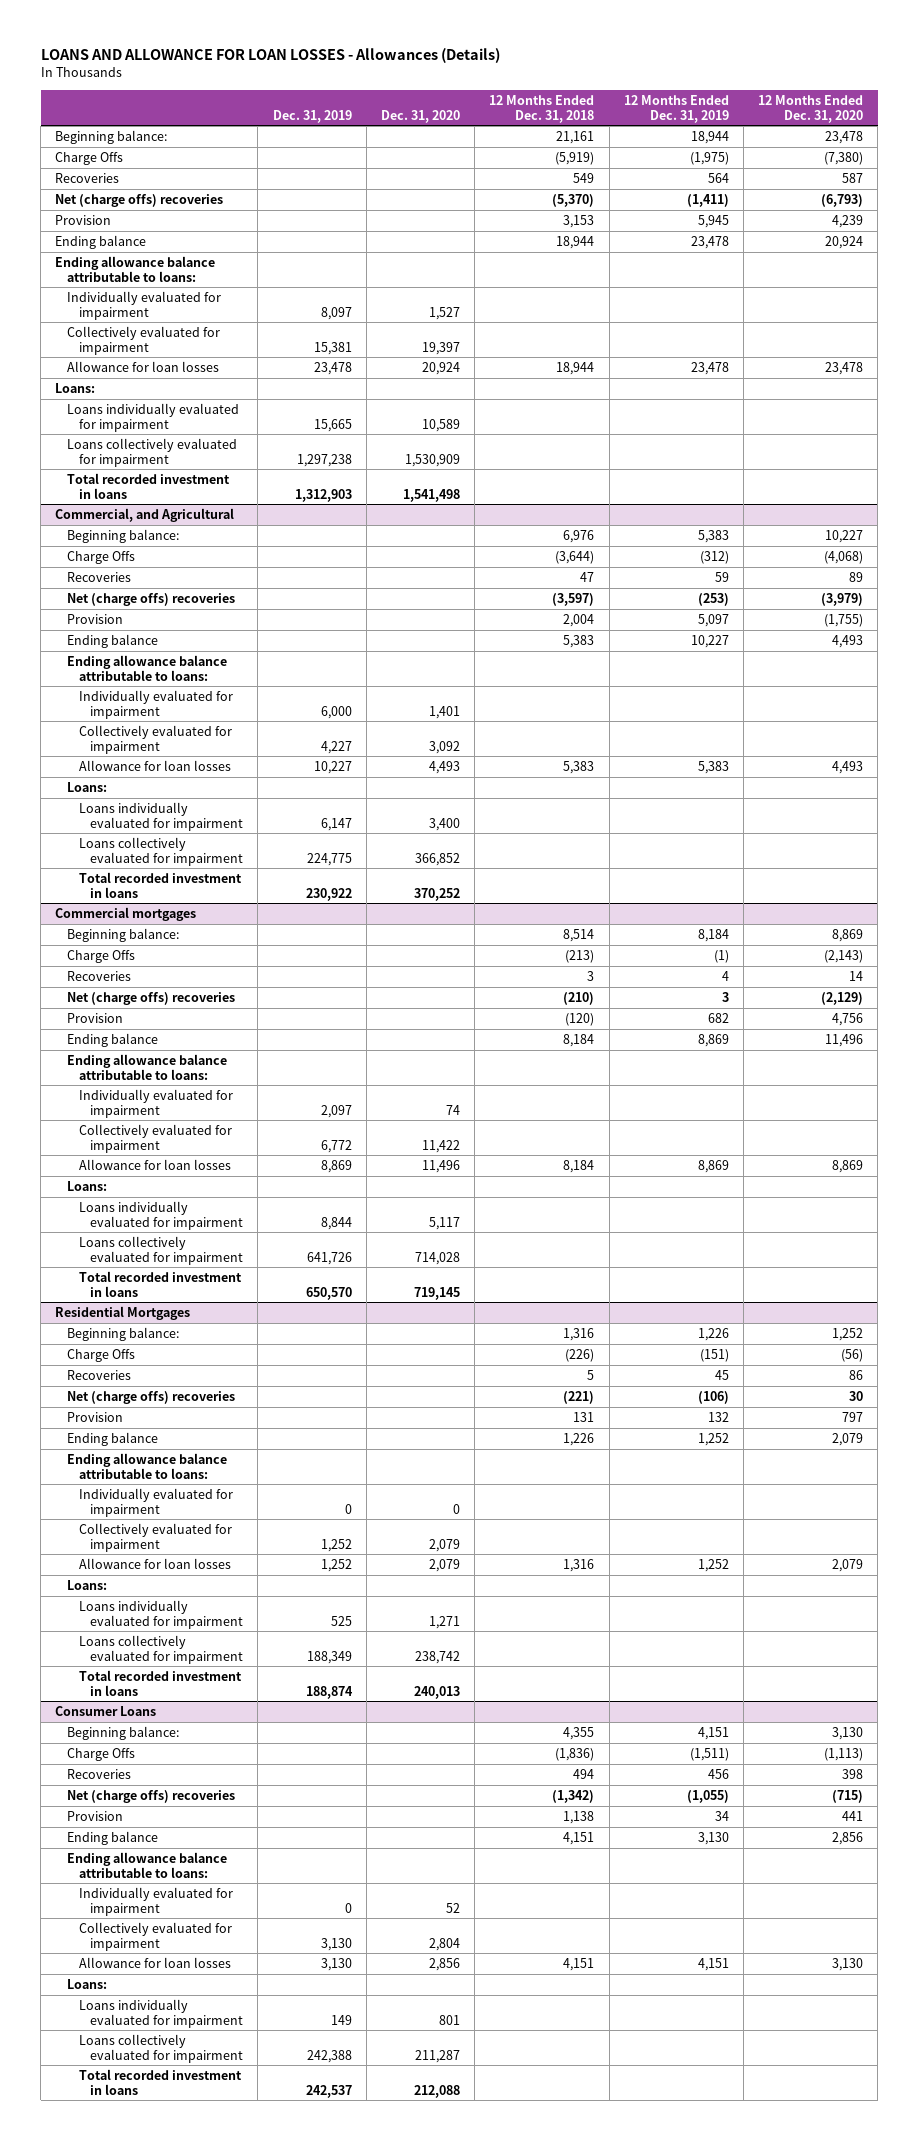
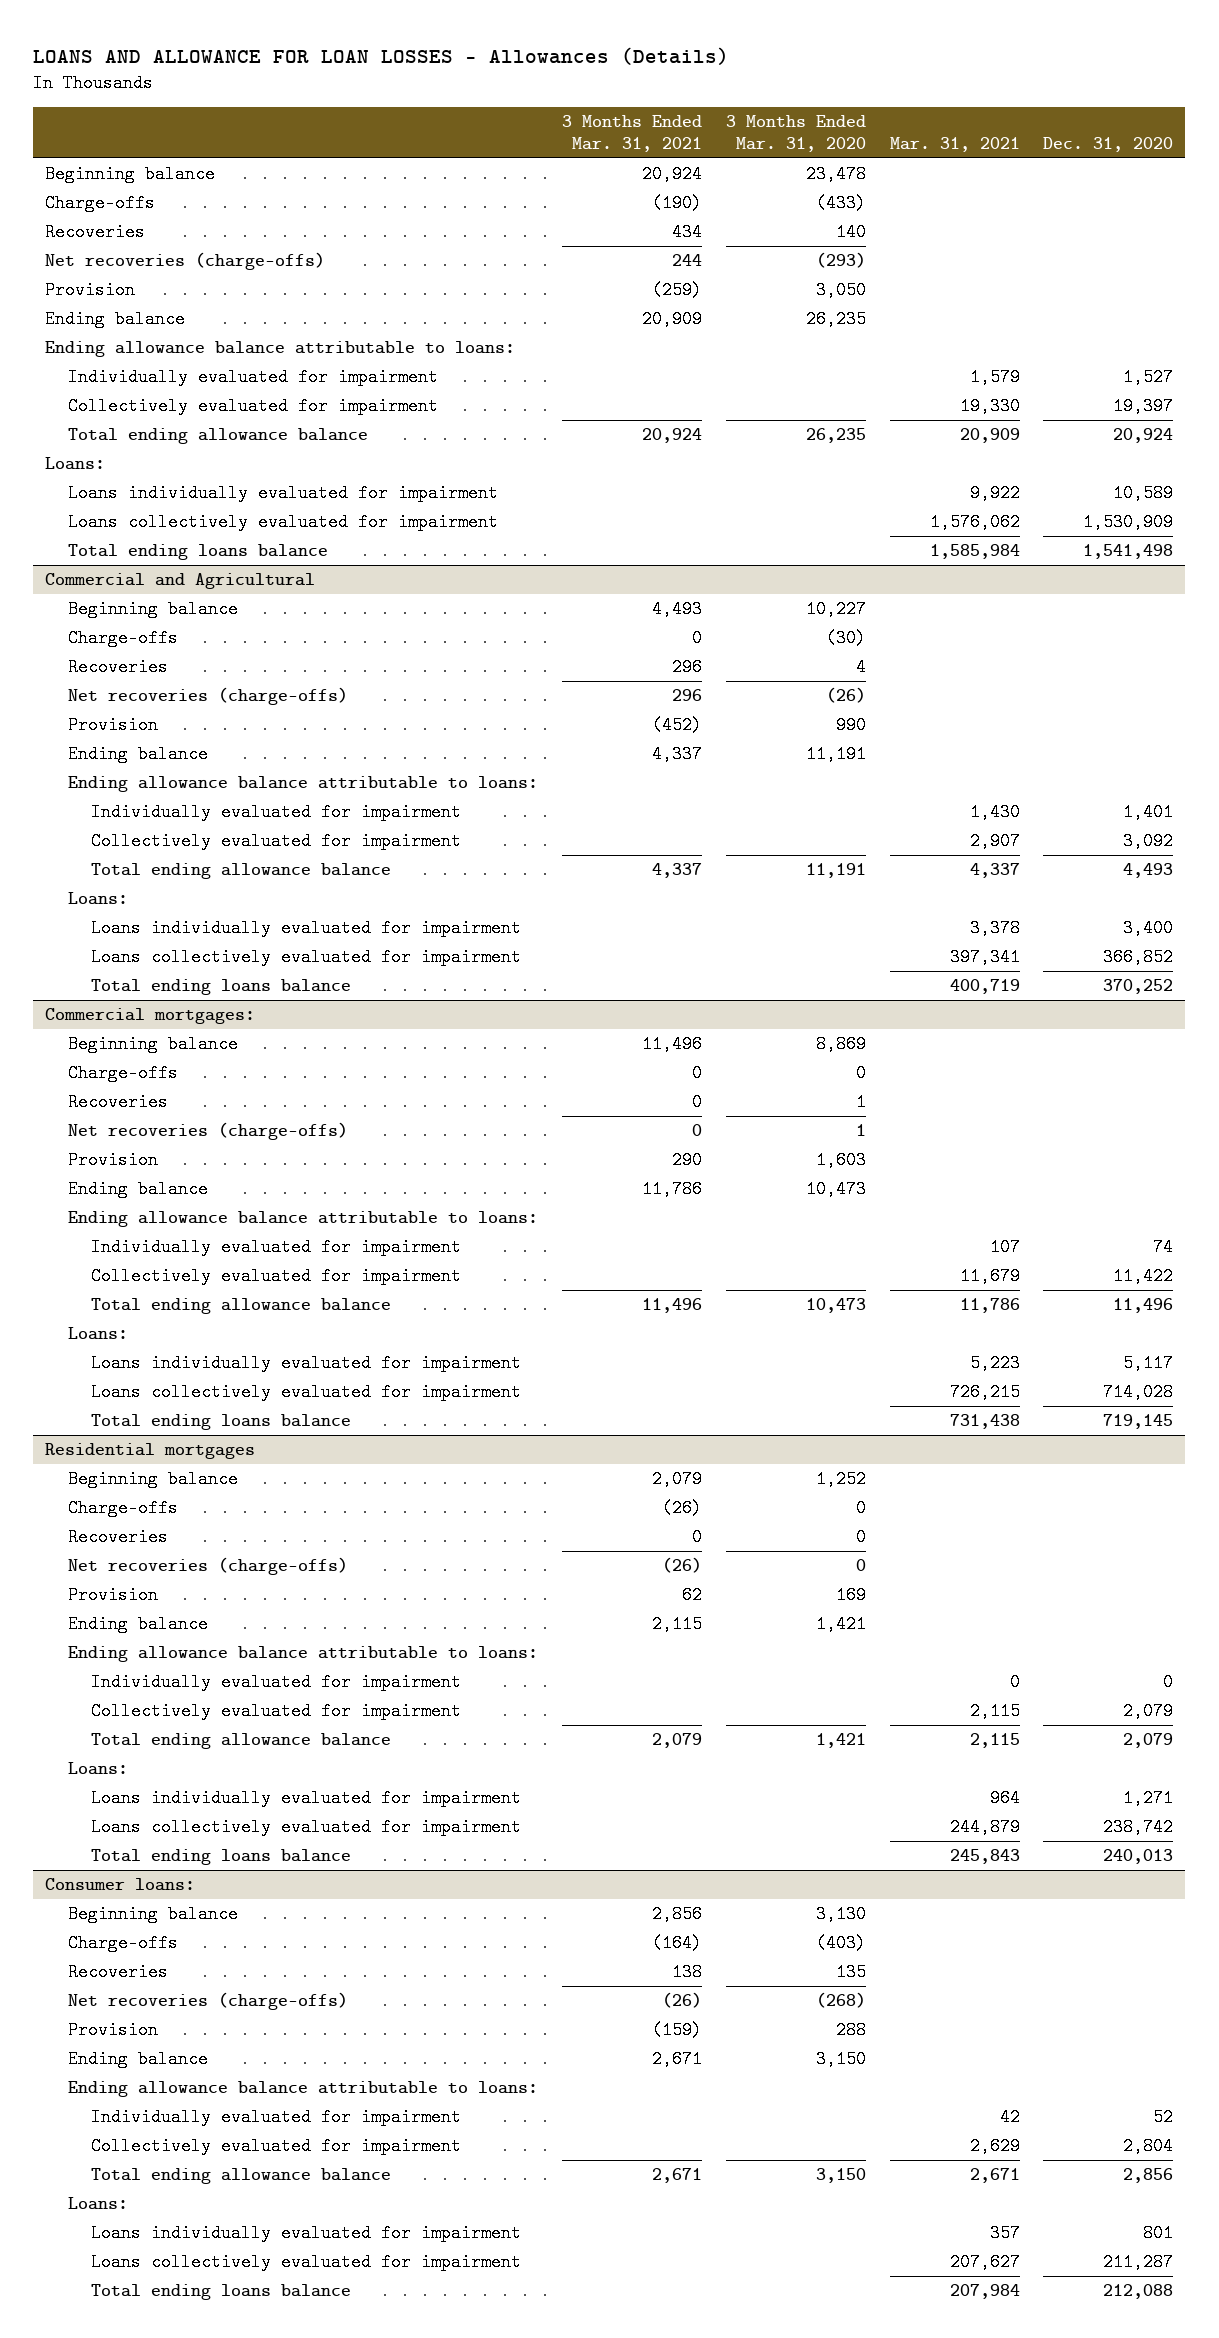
- | Dec. 31, 2019 | Dec. 31, 2020 | 12 Months Ended Dec. 31, 2018 | 12 Months Ended Dec. 31, 2019 | 12 Months Ended Dec. 31, 2020
+ | 3 Months Ended Mar. 31, 2021 | 3 Months Ended Mar. 31, 2020 | Mar. 31, 2021 | Dec. 31, 2020
- Beginning balance: | | | 21,161 | 18,944 | 23,478
- Charge Offs | | | (5,919) | (1,975) | (7,380)
+ Beginning balance | 20,924 | 23,478 | |
+ Charge-offs | (190) | (433) | |
- Net (charge offs) recoveries | | | (5,370) | (1,411) | (6,793)
+ Net recoveries (charge-offs) | 244 | (293) | |
- Allowance for loan losses | 23,478 | 20,924 | 18,944 | 23,478 | 23,478
+ Total ending allowance balance | 20,924 | 26,235 | 20,909 | 20,924
- Total recorded investment in loans | 1,312,903 | 1,541,498 | | |
- Commercial, and Agricultural
- Beginning balance: | | | 6,976 | 5,383 | 10,227
- Charge Offs | | | (3,644) | (312) | (4,068)
+ Total ending loans balance | | | 1,585,984 | 1,541,498
+ Commercial and Agricultural
+ Beginning balance | 4,493 | 10,227 | |
+ Charge-offs | 0 | (30) | |
- Net (charge offs) recoveries | | | (3,597) | (253) | (3,979)
+ Net recoveries (charge-offs) | 296 | (26) | |
- Allowance for loan losses | 10,227 | 4,493 | 5,383 | 5,383 | 4,493
+ Total ending allowance balance | 4,337 | 11,191 | 4,337 | 4,493
- Total recorded investment in loans | 230,922 | 370,252 | | |
- Commercial mortgages
- Beginning balance: | | | 8,514 | 8,184 | 8,869
- Charge Offs | | | (213) | (1) | (2,143)
+ Total ending loans balance | | | 400,719 | 370,252
+ Commercial mortgages:
+ Beginning balance | 11,496 | 8,869 | |
+ Charge-offs | 0 | 0 | |
- Net (charge offs) recoveries | | | (210) | 3 | (2,129)
+ Net recoveries (charge-offs) | 0 | 1 | |
- Allowance for loan losses | 8,869 | 11,496 | 8,184 | 8,869 | 8,869
+ Total ending allowance balance | 11,496 | 10,473 | 11,786 | 11,496
- Total recorded investment in loans | 650,570 | 719,145 | | |
- Residential Mortgages
- Beginning balance: | | | 1,316 | 1,226 | 1,252
- Charge Offs | | | (226) | (151) | (56)
+ Total ending loans balance | | | 731,438 | 719,145
+ Residential mortgages
+ Beginning balance | 2,079 | 1,252 | |
+ Charge-offs | (26) | 0 | |
- Net (charge offs) recoveries | | | (221) | (106) | 30
+ Net recoveries (charge-offs) | (26) | 0 | |
- Allowance for loan losses | 1,252 | 2,079 | 1,316 | 1,252 | 2,079
+ Total ending allowance balance | 2,079 | 1,421 | 2,115 | 2,079
- Total recorded investment in loans | 188,874 | 240,013 | | |
- Consumer Loans
- Beginning balance: | | | 4,355 | 4,151 | 3,130
- Charge Offs | | | (1,836) | (1,511) | (1,113)
+ Total ending loans balance | | | 245,843 | 240,013
+ Consumer loans:
+ Beginning balance | 2,856 | 3,130 | |
+ Charge-offs | (164) | (403) | |
- Net (charge offs) recoveries | | | (1,342) | (1,055) | (715)
+ Net recoveries (charge-offs) | (26) | (268) | |
- Allowance for loan losses | 3,130 | 2,856 | 4,151 | 4,151 | 3,130
+ Total ending allowance balance | 2,671 | 3,150 | 2,671 | 2,856
- Total recorded investment in loans | 242,537 | 212,088 | | |
+ Total ending loans balance | | | 207,984 | 212,088

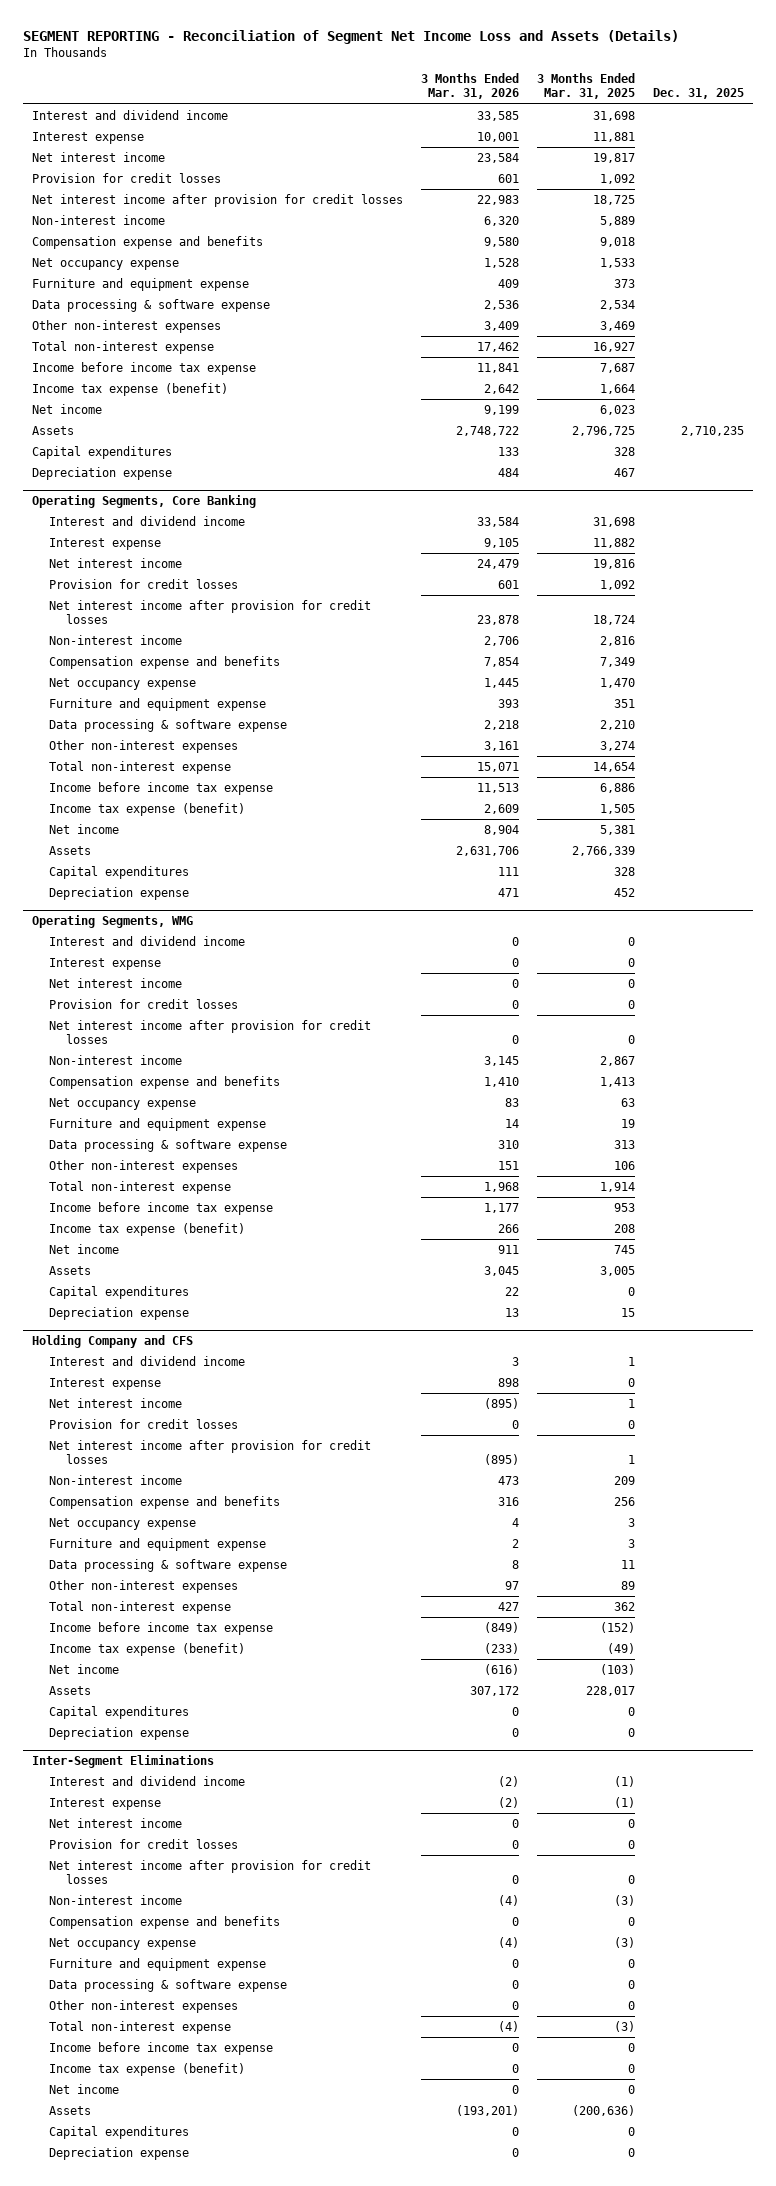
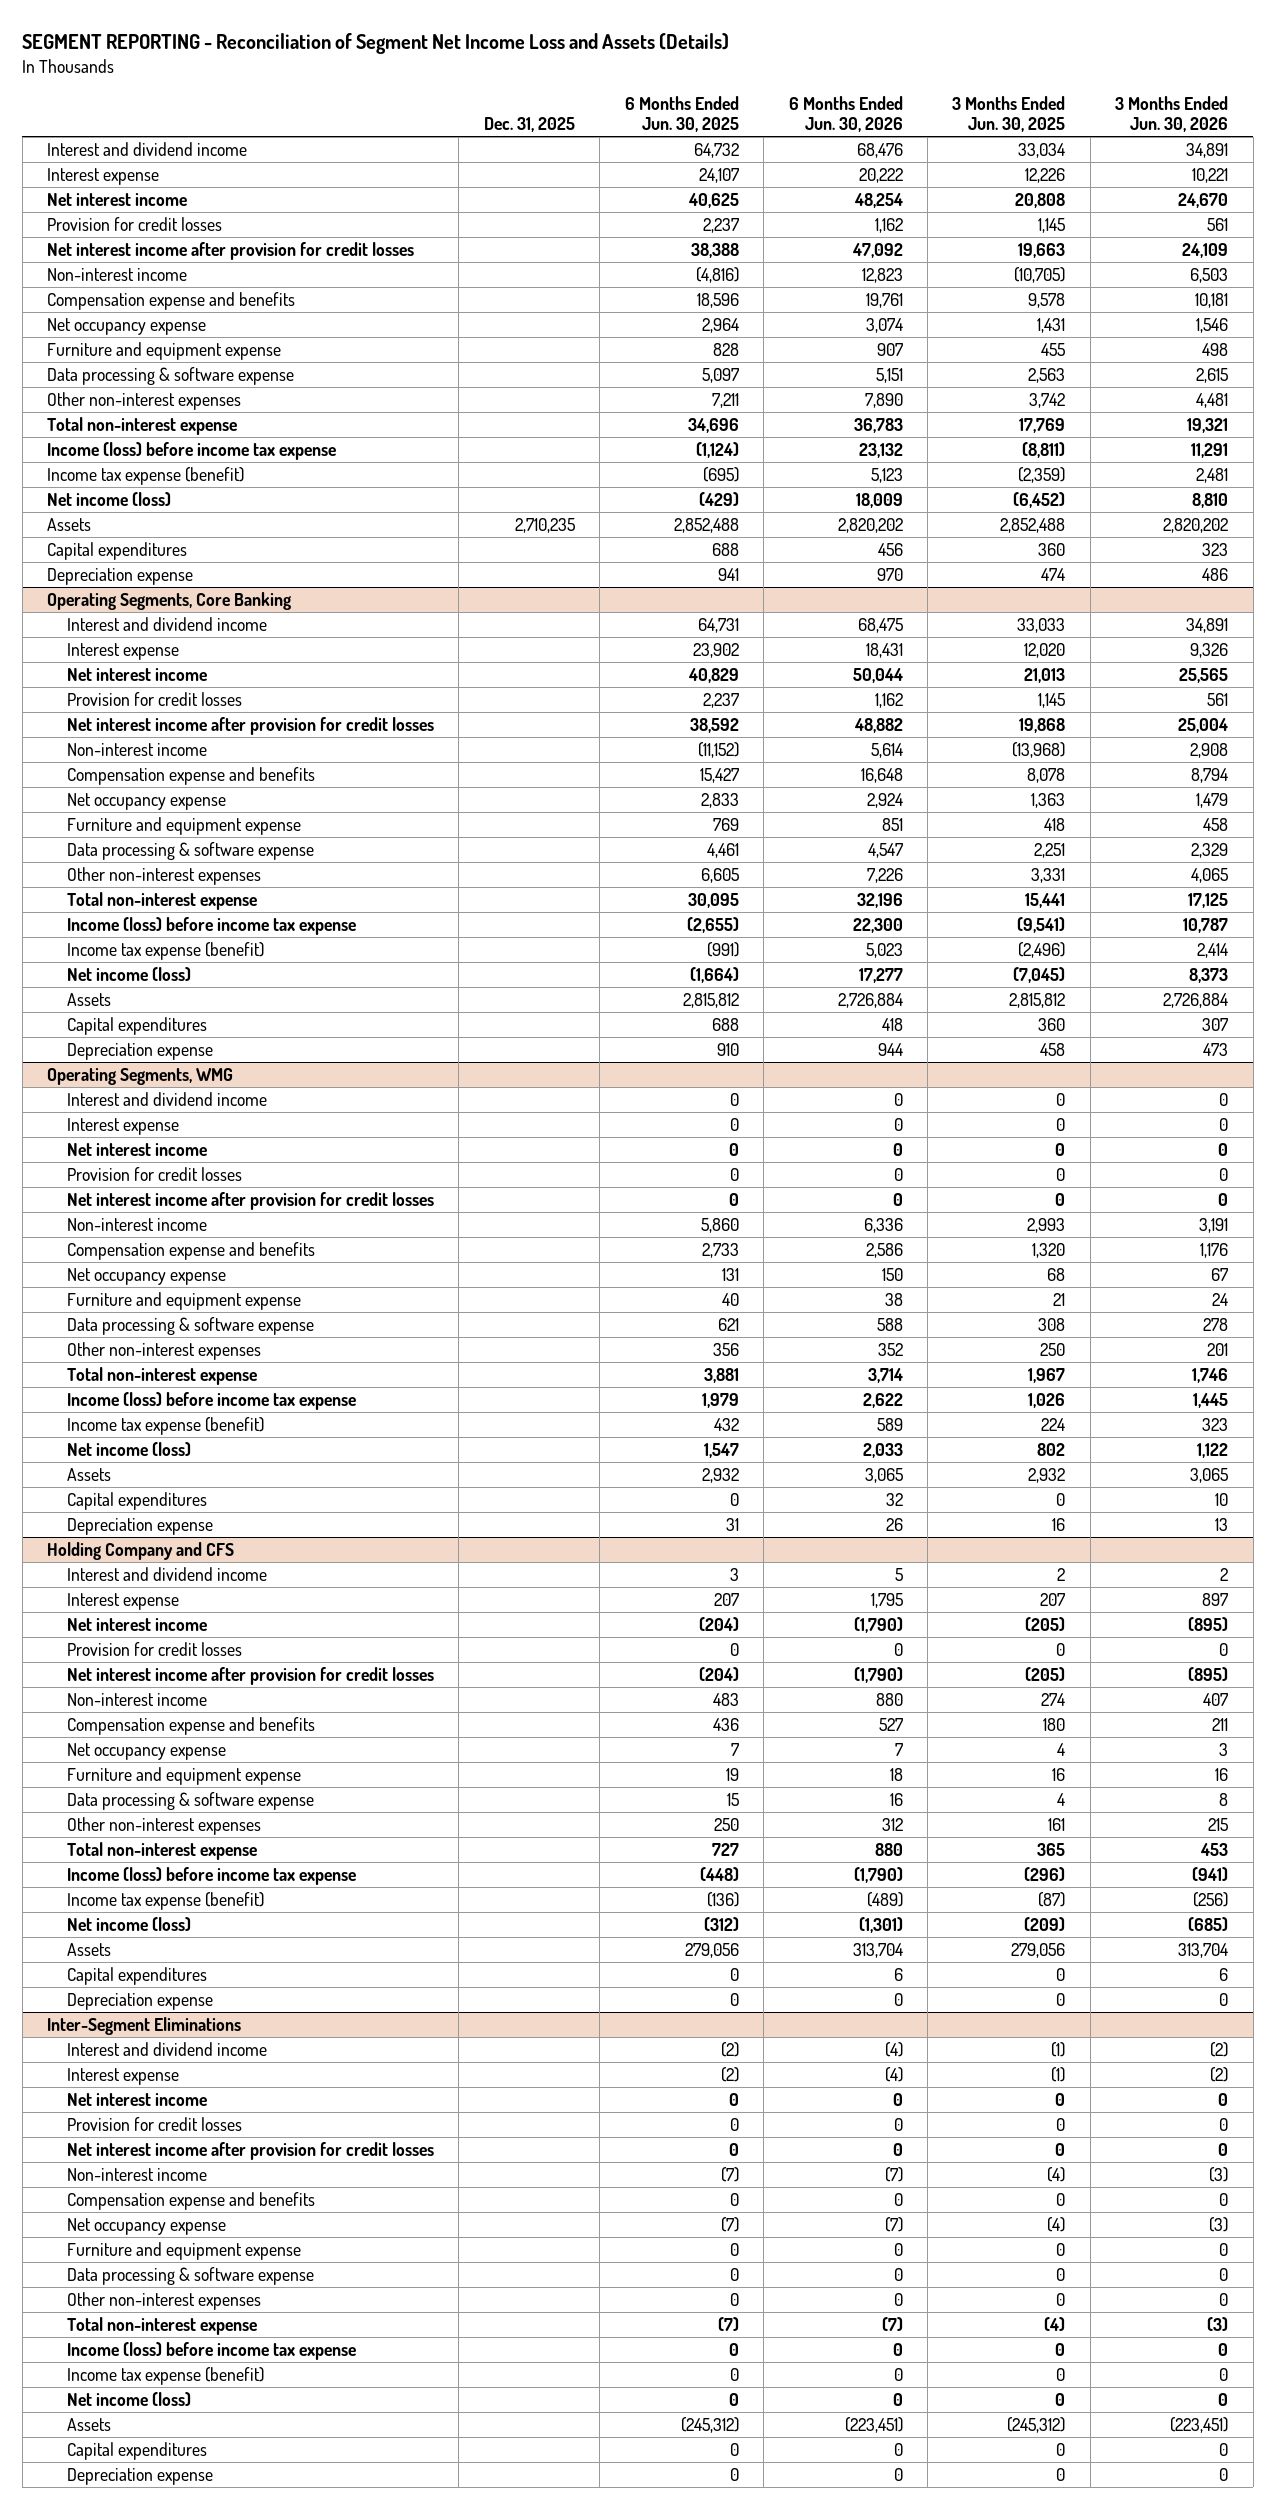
- | 3 Months Ended Mar. 31, 2026 | 3 Months Ended Mar. 31, 2025 | Dec. 31, 2025
+ | Dec. 31, 2025 | 6 Months Ended Jun. 30, 2025 | 6 Months Ended Jun. 30, 2026 | 3 Months Ended Jun. 30, 2025 | 3 Months Ended Jun. 30, 2026
- Income before income tax expense | 11,841 | 7,687 |
+ Income (loss) before income tax expense | | (1,124) | 23,132 | (8,811) | 11,291
- Net income | 9,199 | 6,023 |
+ Net income (loss) | | (429) | 18,009 | (6,452) | 8,810
@ Operating Segments, Core Banking
- Income before income tax expense | 11,513 | 6,886 |
+ Income (loss) before income tax expense | | (2,655) | 22,300 | (9,541) | 10,787
- Net income | 8,904 | 5,381 |
+ Net income (loss) | | (1,664) | 17,277 | (7,045) | 8,373
@ Operating Segments, WMG
- Income before income tax expense | 1,177 | 953 |
+ Income (loss) before income tax expense | | 1,979 | 2,622 | 1,026 | 1,445
- Net income | 911 | 745 |
+ Net income (loss) | | 1,547 | 2,033 | 802 | 1,122
@ Holding Company and CFS
- Income before income tax expense | (849) | (152) |
+ Income (loss) before income tax expense | | (448) | (1,790) | (296) | (941)
- Net income | (616) | (103) |
+ Net income (loss) | | (312) | (1,301) | (209) | (685)
@ Inter-Segment Eliminations
- Income before income tax expense | 0 | 0 |
+ Income (loss) before income tax expense | | 0 | 0 | 0 | 0
- Net income | 0 | 0 |
+ Net income (loss) | | 0 | 0 | 0 | 0

